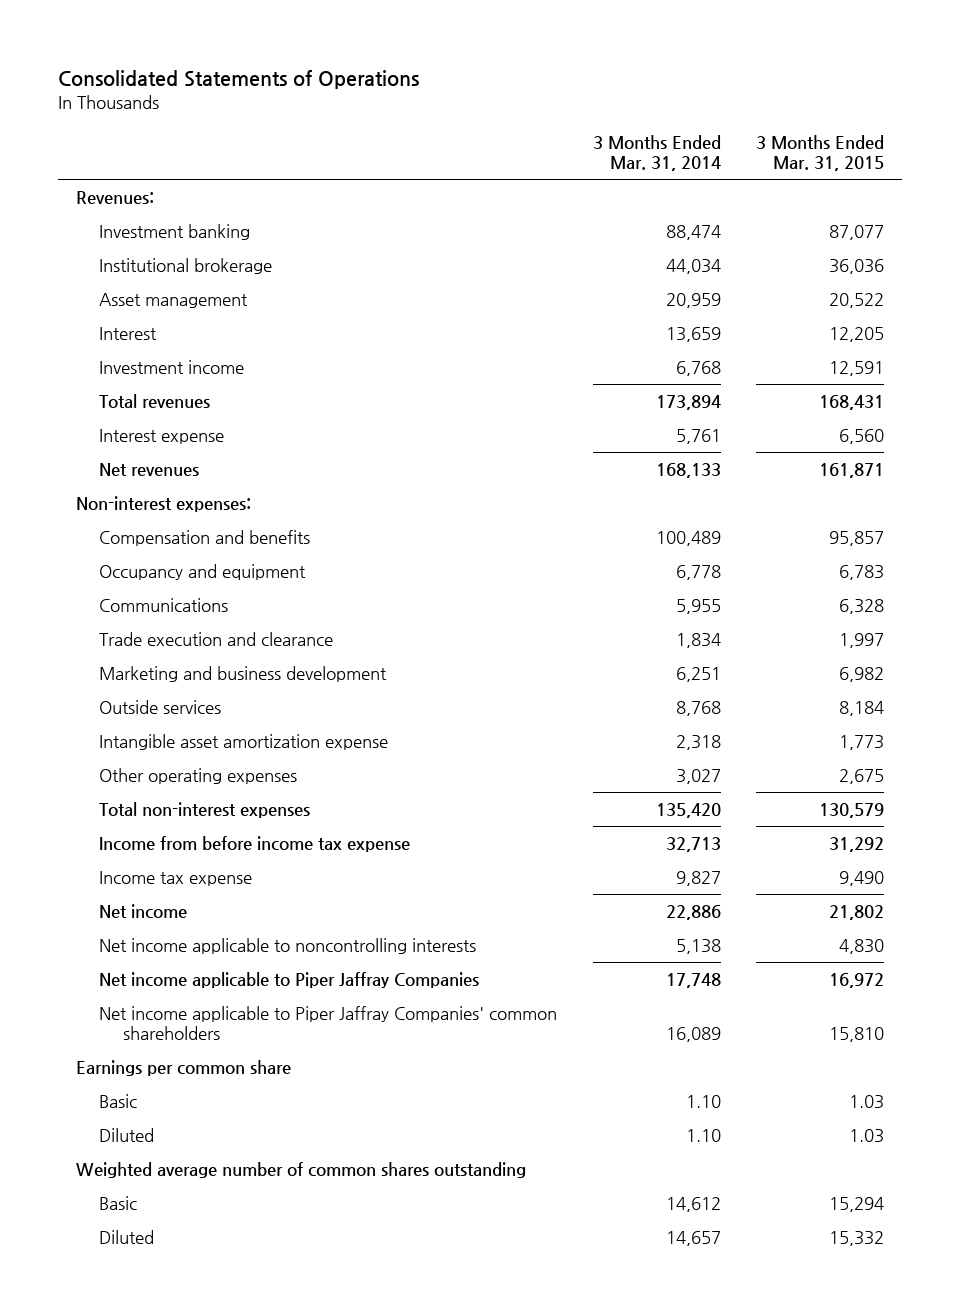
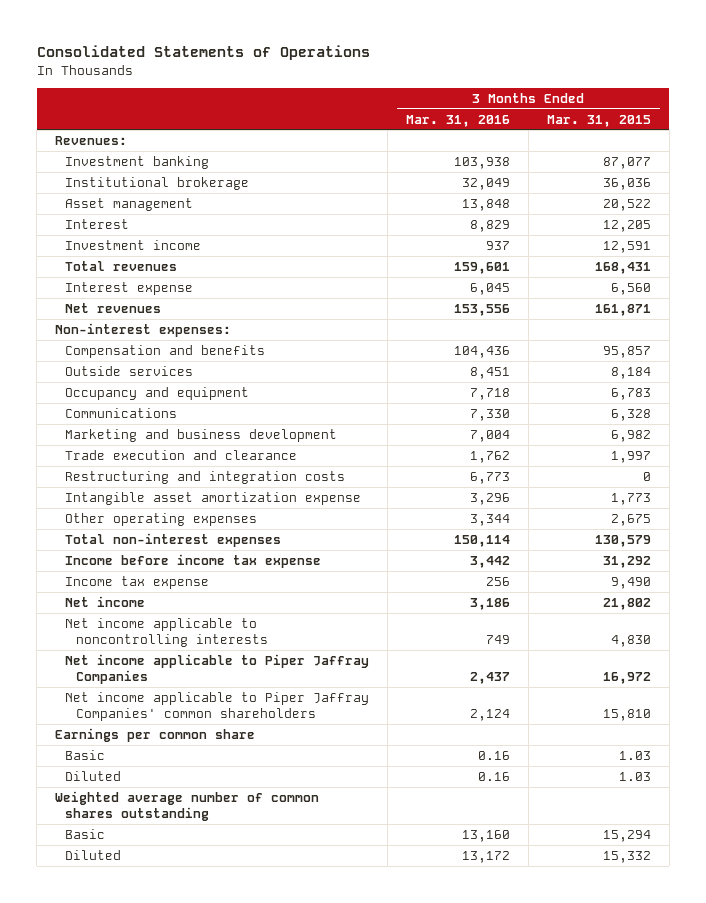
- | 3 Months Ended Mar. 31, 2014 | 3 Months Ended Mar. 31, 2015
+ | 3 Months Ended Mar. 31, 2016 | 3 Months Ended Mar. 31, 2015
moved up: Outside services | 8,451 | 8,184
moved down: Trade execution and clearance | 1,762 | 1,997
+ Restructuring and integration costs | 6,773 | 0
- Income from before income tax expense | 32,713 | 31,292
+ Income before income tax expense | 3,442 | 31,292

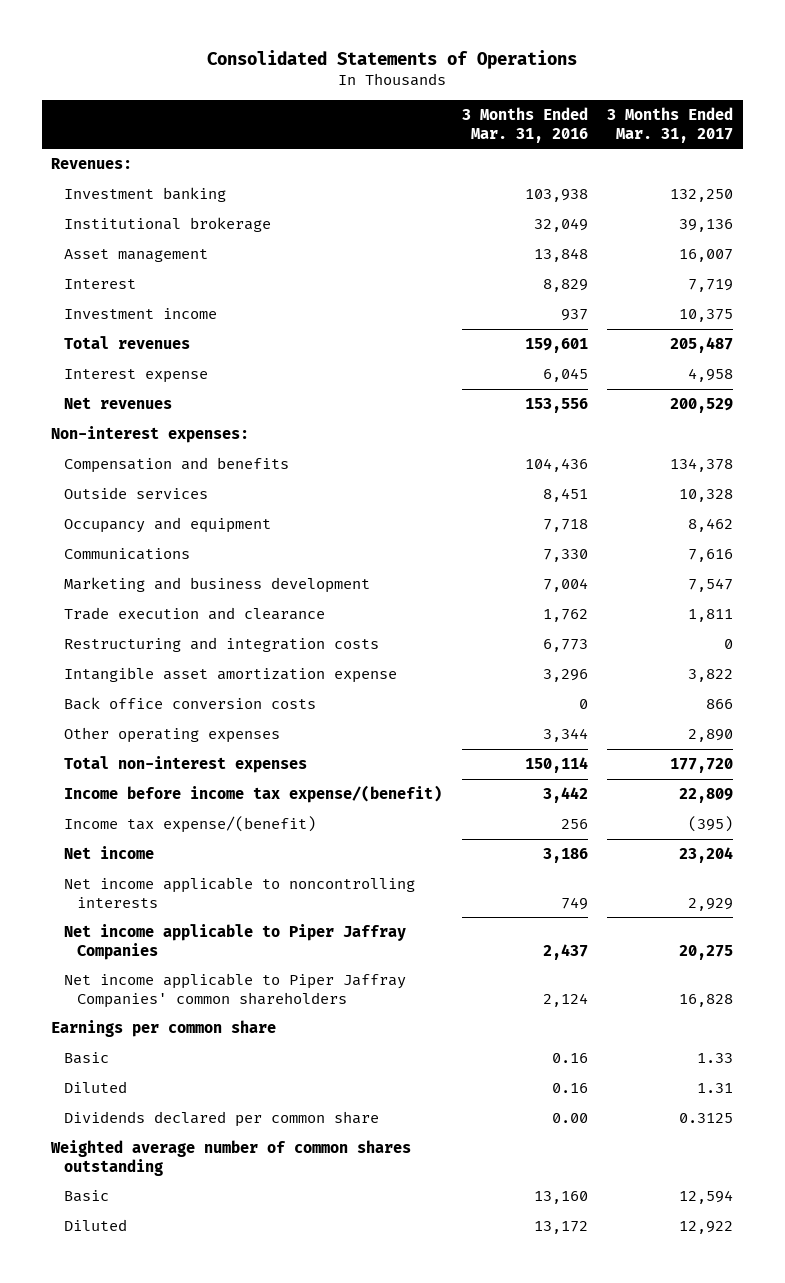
- | 3 Months Ended Mar. 31, 2016 | 3 Months Ended Mar. 31, 2015
+ | 3 Months Ended Mar. 31, 2016 | 3 Months Ended Mar. 31, 2017
+ Back office conversion costs | 0 | 866
- Income before income tax expense | 3,442 | 31,292
- Income tax expense | 256 | 9,490
+ Income before income tax expense/(benefit) | 3,442 | 22,809
+ Income tax expense/(benefit) | 256 | (395)
+ Dividends declared per common share | 0.00 | 0.3125

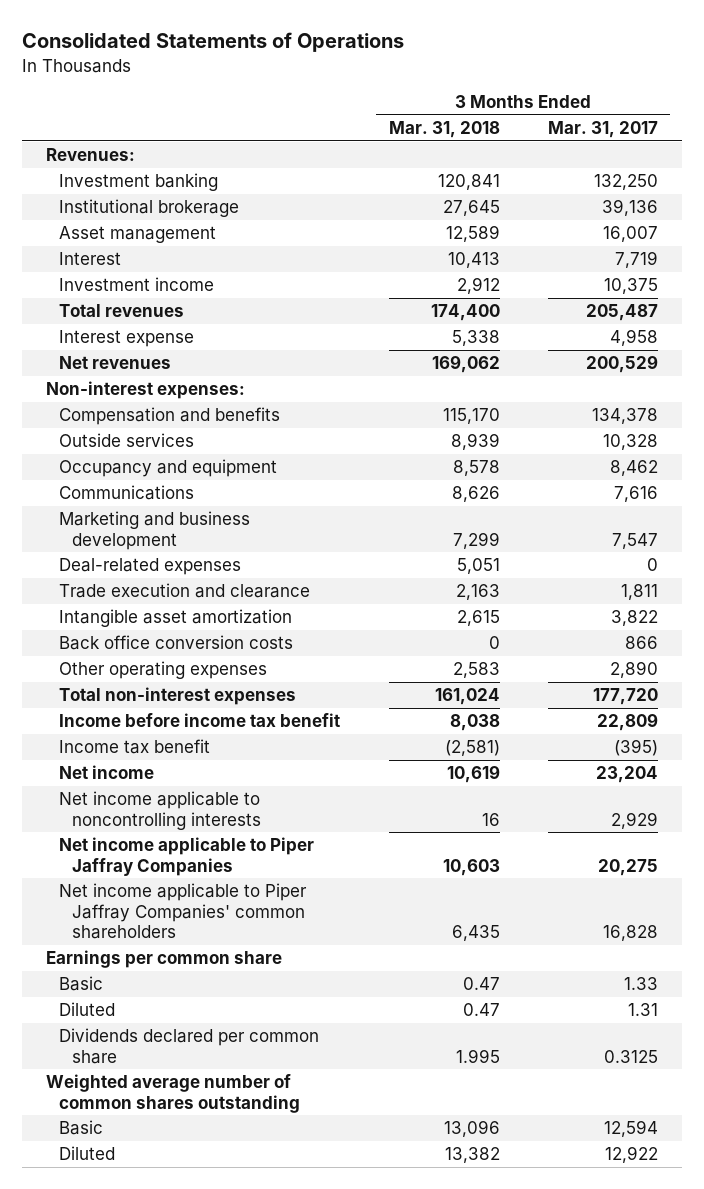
- | 3 Months Ended Mar. 31, 2016 | 3 Months Ended Mar. 31, 2017
+ | 3 Months Ended Mar. 31, 2018 | 3 Months Ended Mar. 31, 2017
+ Deal-related expenses | 5,051 | 0
- Restructuring and integration costs | 6,773 | 0
- Intangible asset amortization expense | 3,296 | 3,822
+ Intangible asset amortization | 2,615 | 3,822
- Income before income tax expense/(benefit) | 3,442 | 22,809
- Income tax expense/(benefit) | 256 | (395)
+ Income before income tax benefit | 8,038 | 22,809
+ Income tax benefit | (2,581) | (395)

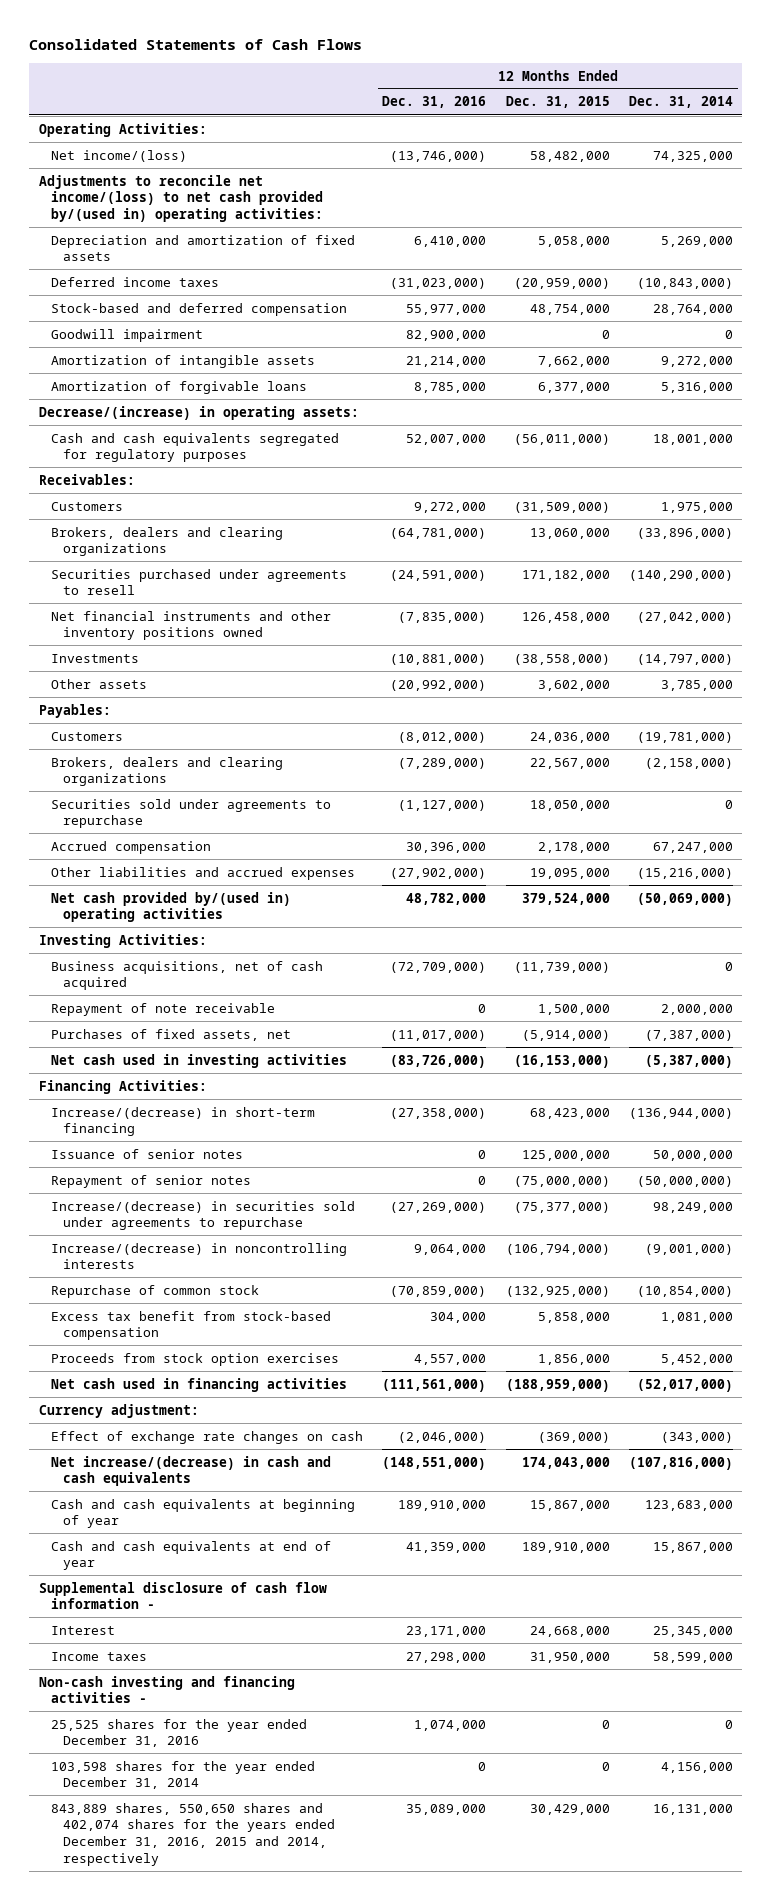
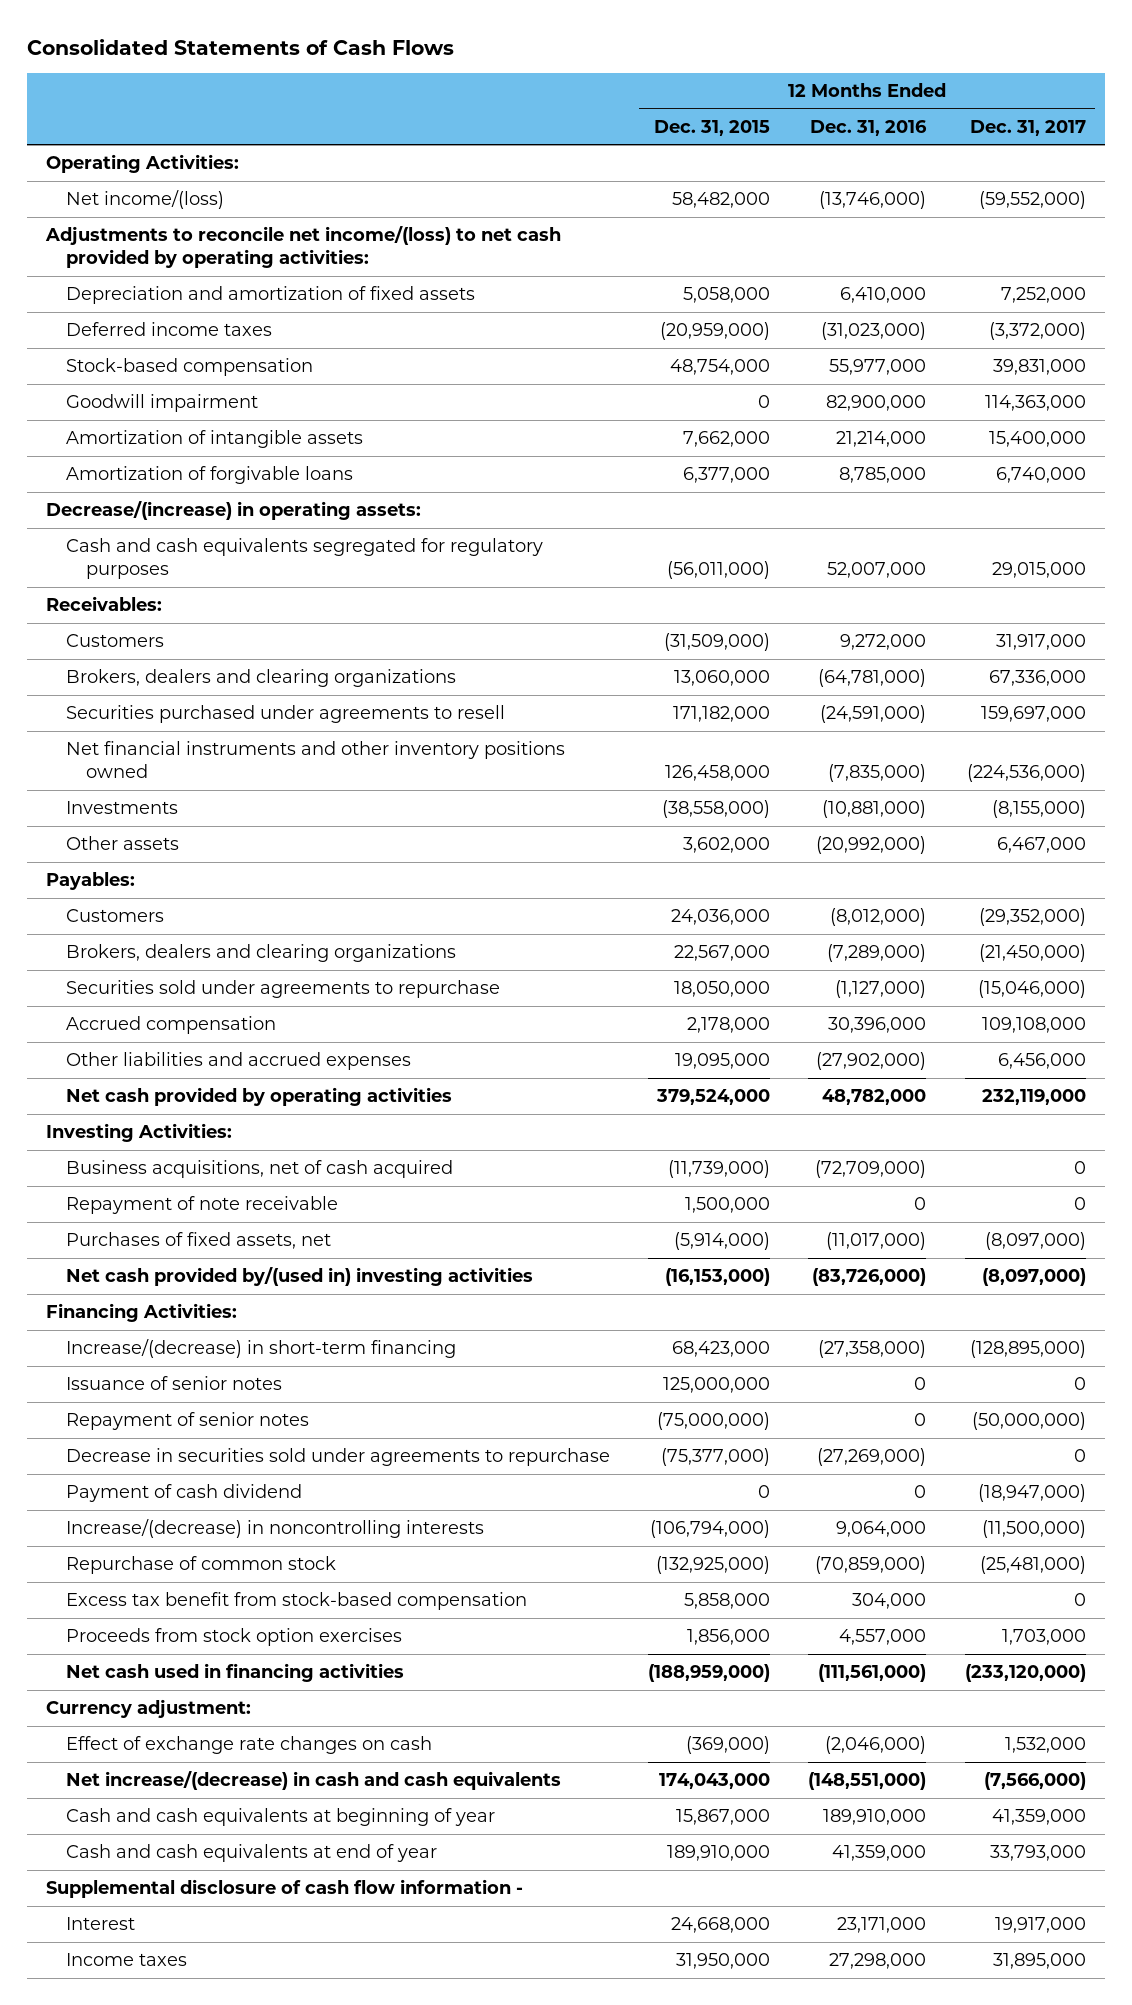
- | 12 Months Ended Dec. 31, 2016 | 12 Months Ended Dec. 31, 2015 | 12 Months Ended Dec. 31, 2014
+ | 12 Months Ended Dec. 31, 2015 | 12 Months Ended Dec. 31, 2016 | 12 Months Ended Dec. 31, 2017
- Adjustments to reconcile net income/(loss) to net cash provided by/(used in) operating activities:
+ Adjustments to reconcile net income/(loss) to net cash provided by operating activities:
- Stock-based and deferred compensation | 55,977,000 | 48,754,000 | 28,764,000
+ Stock-based compensation | 48,754,000 | 55,977,000 | 39,831,000
- Net cash provided by/(used in) operating activities | 48,782,000 | 379,524,000 | (50,069,000)
+ Net cash provided by operating activities | 379,524,000 | 48,782,000 | 232,119,000
- Net cash used in investing activities | (83,726,000) | (16,153,000) | (5,387,000)
+ Net cash provided by/(used in) investing activities | (16,153,000) | (83,726,000) | (8,097,000)
- Increase/(decrease) in securities sold under agreements to repurchase | (27,269,000) | (75,377,000) | 98,249,000
+ Decrease in securities sold under agreements to repurchase | (75,377,000) | (27,269,000) | 0
+ Payment of cash dividend | 0 | 0 | (18,947,000)
- Non-cash investing and financing activities -
- 25,525 shares for the year ended December 31, 2016 | 1,074,000 | 0 | 0
- 103,598 shares for the year ended December 31, 2014 | 0 | 0 | 4,156,000
- 843,889 shares, 550,650 shares and 402,074 shares for the years ended December 31, 2016, 2015 and 2014, respectively | 35,089,000 | 30,429,000 | 16,131,000

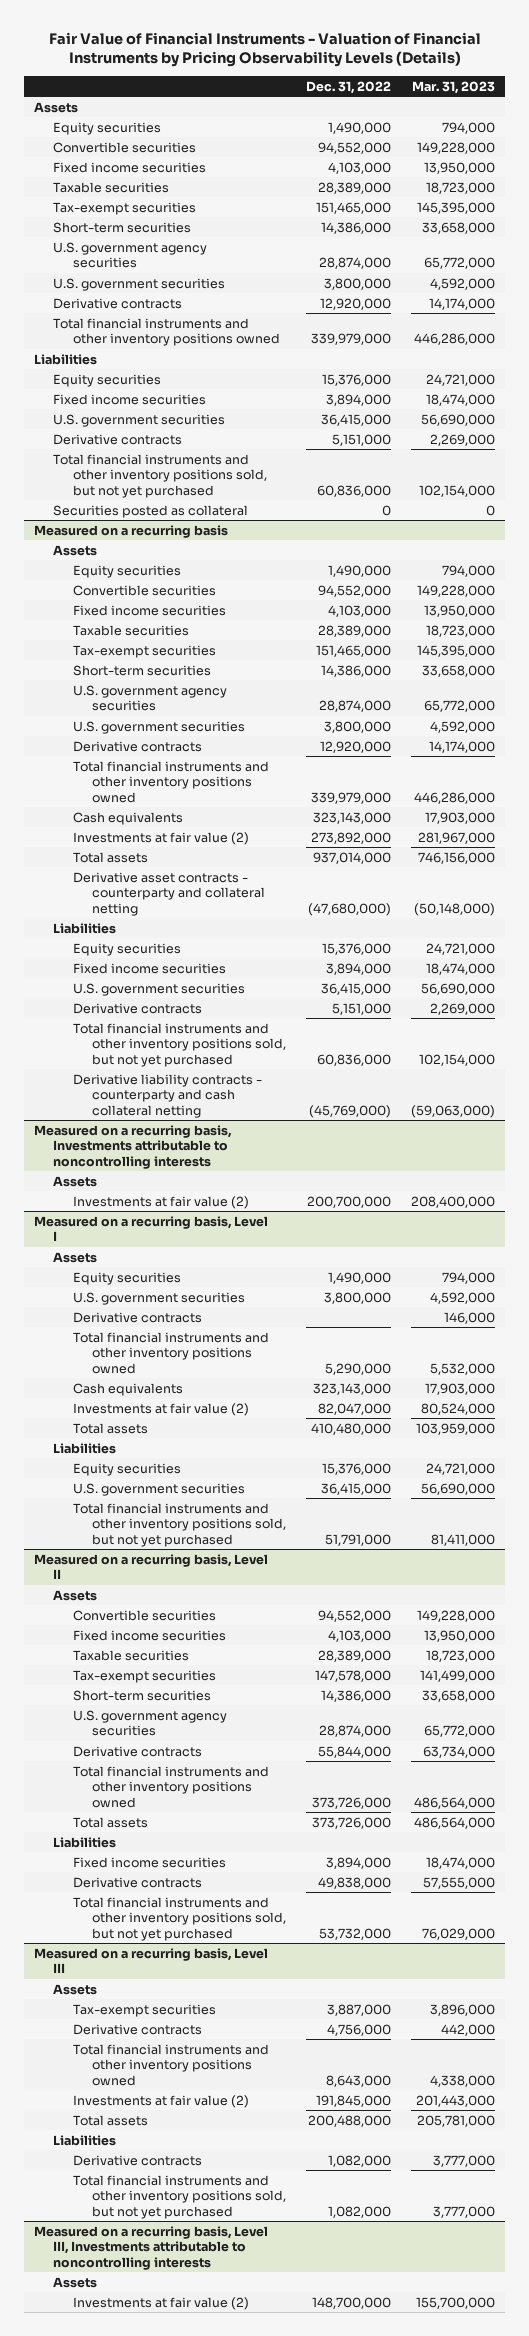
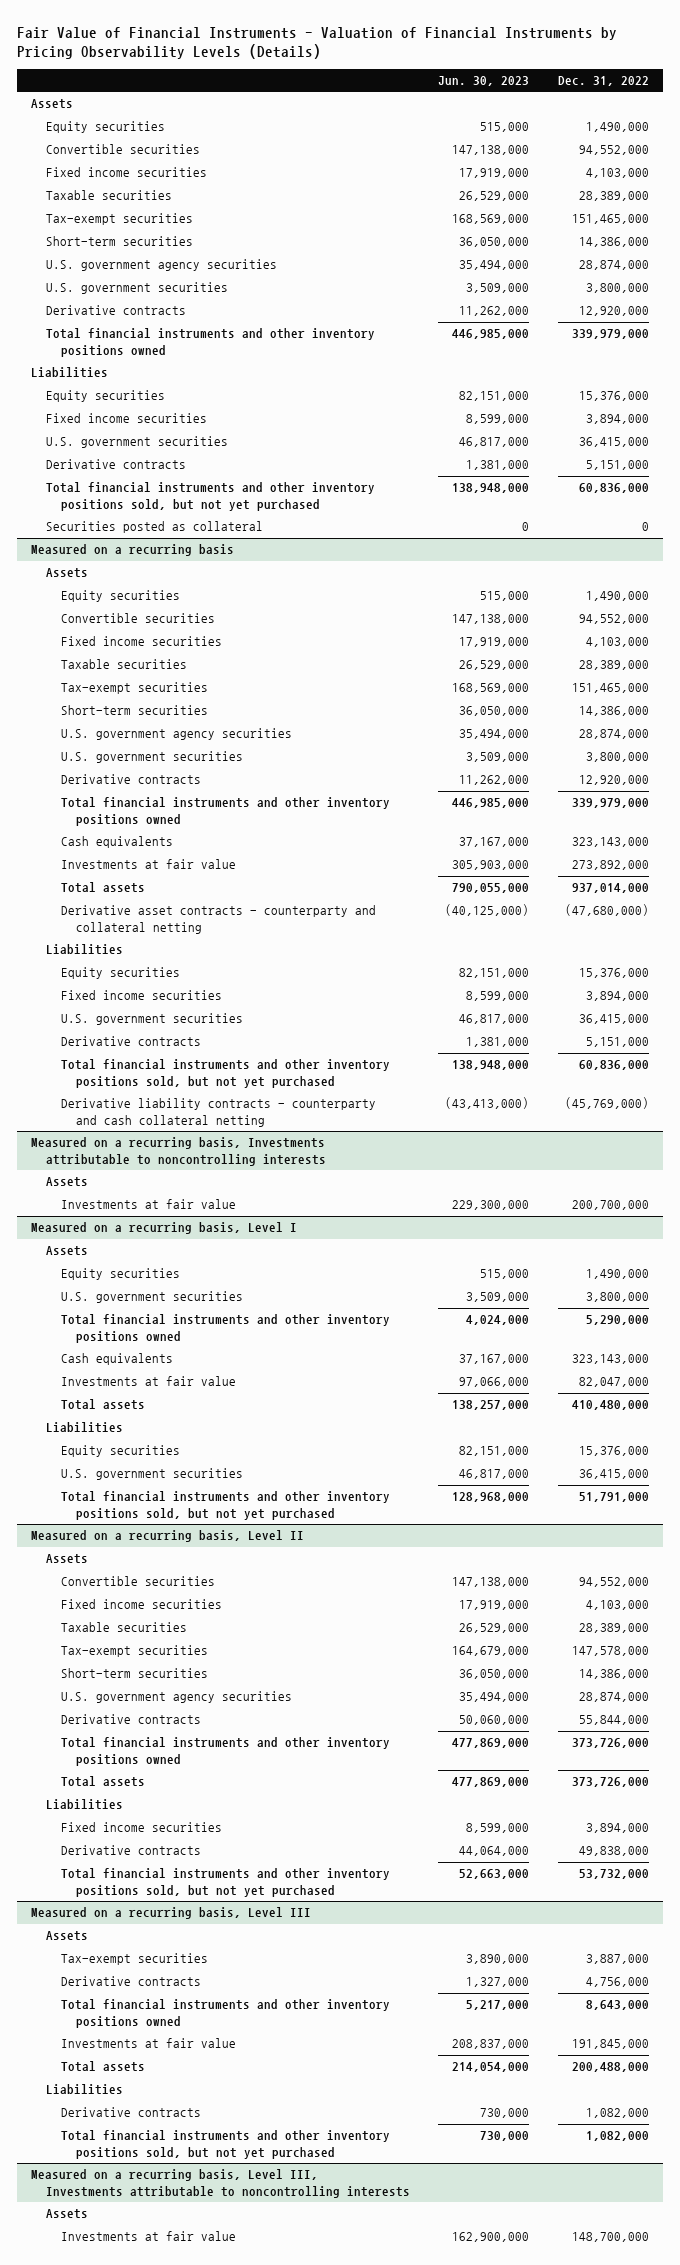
- | Dec. 31, 2022 | Mar. 31, 2023
+ | Jun. 30, 2023 | Dec. 31, 2022
@ Measured on a recurring basis
- Investments at fair value (2) | 273,892,000 | 281,967,000
+ Investments at fair value | 305,903,000 | 273,892,000
@ Measured on a recurring basis, Investments attributable to noncontrolling interests
- Investments at fair value (2) | 200,700,000 | 208,400,000
+ Investments at fair value | 229,300,000 | 200,700,000
@ Measured on a recurring basis, Level I
- Derivative contracts | | 146,000
- Investments at fair value (2) | 82,047,000 | 80,524,000
+ Investments at fair value | 97,066,000 | 82,047,000
@ Measured on a recurring basis, Level III
- Investments at fair value (2) | 191,845,000 | 201,443,000
+ Investments at fair value | 208,837,000 | 191,845,000
@ Measured on a recurring basis, Level III, Investments attributable to noncontrolling interests
- Investments at fair value (2) | 148,700,000 | 155,700,000
+ Investments at fair value | 162,900,000 | 148,700,000

